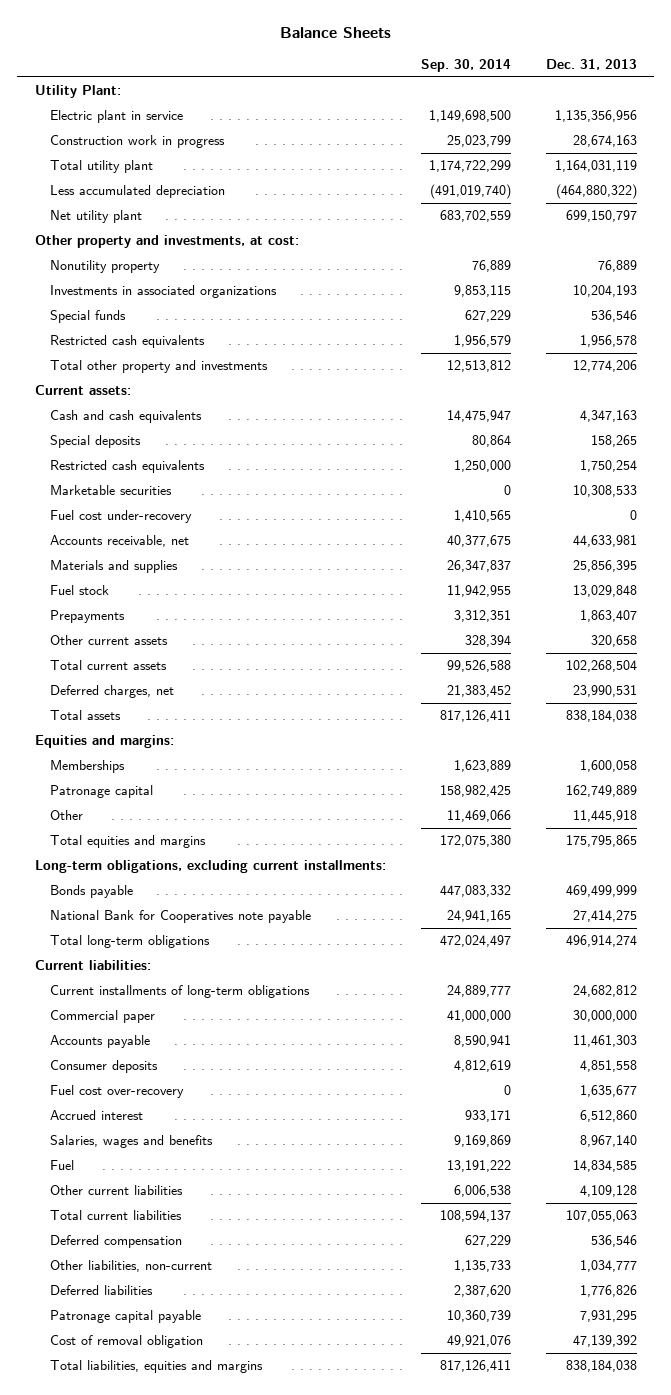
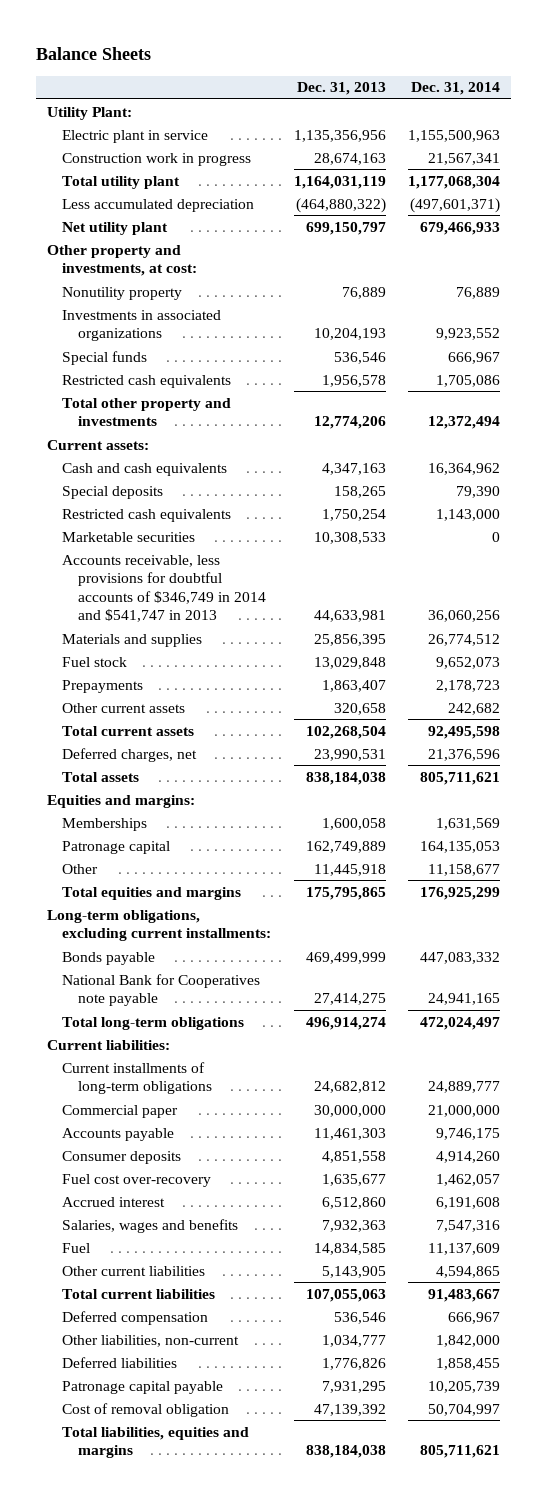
- | Sep. 30, 2014 | Dec. 31, 2013
+ | Dec. 31, 2013 | Dec. 31, 2014
- Fuel cost under-recovery | 1,410,565 | 0
- Accounts receivable, net | 40,377,675 | 44,633,981
+ Accounts receivable, less provisions for doubtful accounts of $346,749 in 2014 and $541,747 in 2013 | 44,633,981 | 36,060,256
- Salaries, wages and benefits | 9,169,869 | 8,967,140
+ Salaries, wages and benefits | 7,932,363 | 7,547,316
- Other current liabilities | 6,006,538 | 4,109,128
+ Other current liabilities | 5,143,905 | 4,594,865

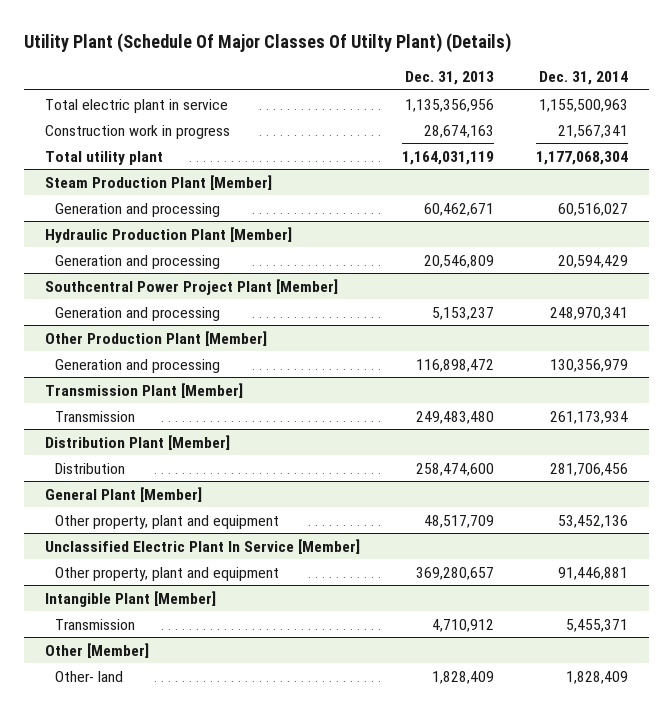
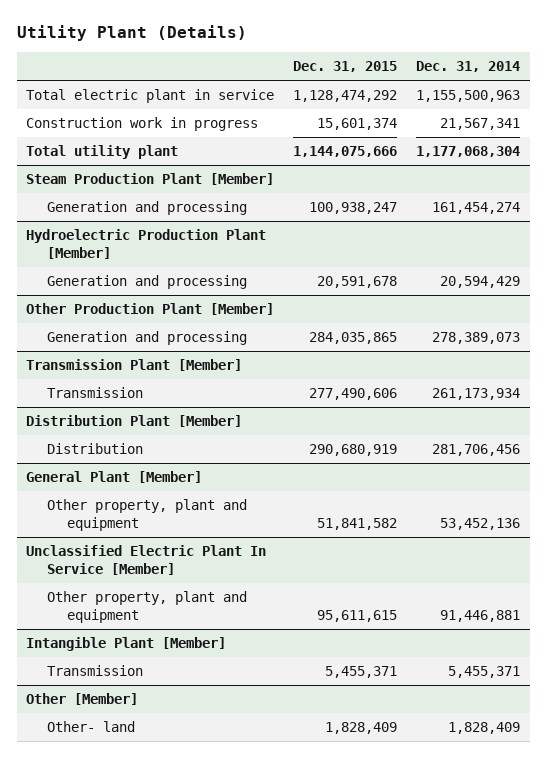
- Utility Plant (Schedule Of Major Classes Of Utilty Plant) (Details)
+ Utility Plant (Details)
- | Dec. 31, 2013 | Dec. 31, 2014
+ | Dec. 31, 2015 | Dec. 31, 2014
@ Steam Production Plant [Member]
- Generation and processing | 60,462,671 | 60,516,027
- Hydraulic Production Plant [Member]
@ Steam Production Plant [Member]
+ Generation and processing | 100,938,247 | 161,454,274
+ Hydroelectric Production Plant [Member]
- Southcentral Power Project Plant [Member]
- Generation and processing | 5,153,237 | 248,970,341
@ Other Production Plant [Member]
- Generation and processing | 116,898,472 | 130,356,979
+ Generation and processing | 284,035,865 | 278,389,073

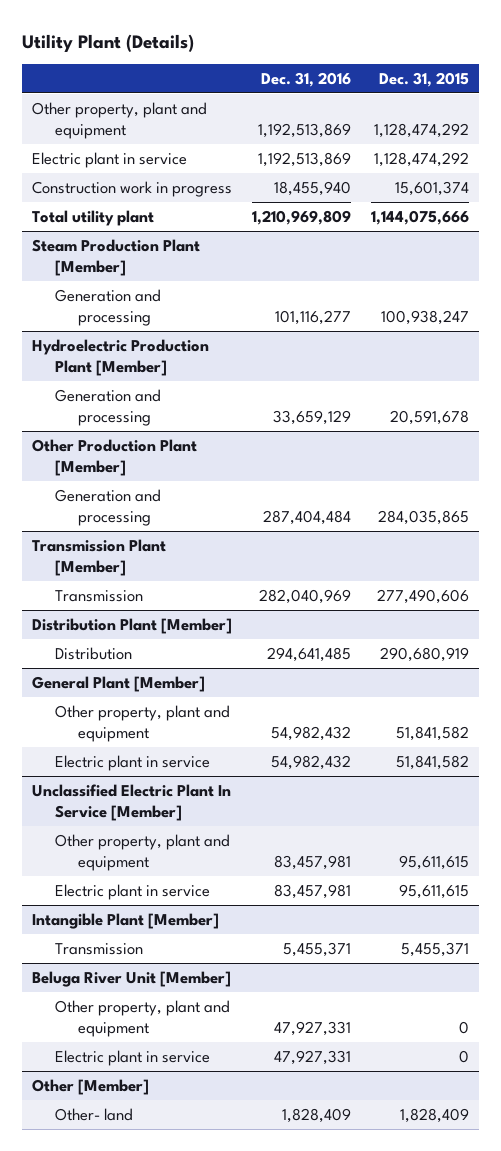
- | Dec. 31, 2015 | Dec. 31, 2014
+ | Dec. 31, 2016 | Dec. 31, 2015
- Total electric plant in service | 1,128,474,292 | 1,155,500,963
+ Other property, plant and equipment | 1,192,513,869 | 1,128,474,292
+ Electric plant in service | 1,192,513,869 | 1,128,474,292
@ General Plant [Member]
+ Electric plant in service | 54,982,432 | 51,841,582
@ Unclassified Electric Plant In Service [Member]
+ Electric plant in service | 83,457,981 | 95,611,615
+ Beluga River Unit [Member]
+ Other property, plant and equipment | 47,927,331 | 0
+ Electric plant in service | 47,927,331 | 0

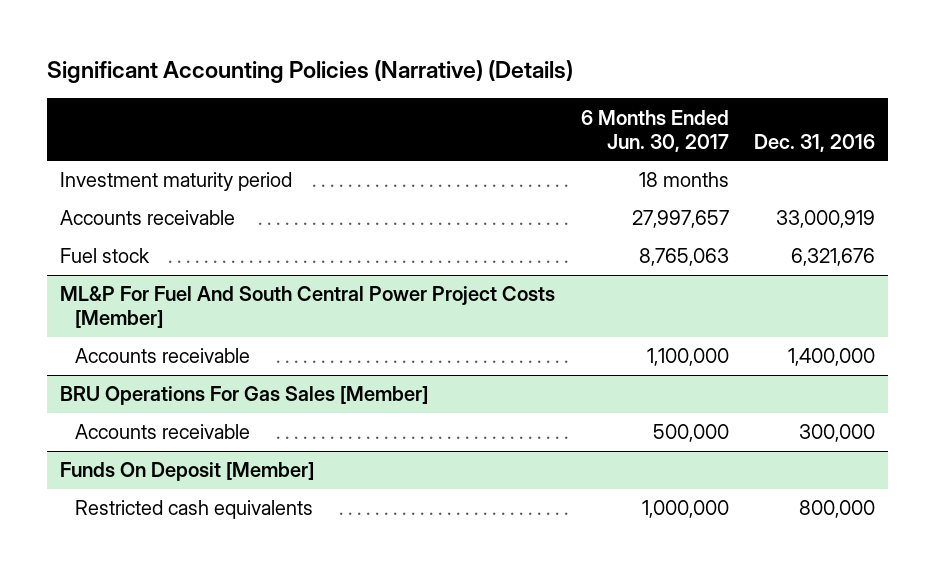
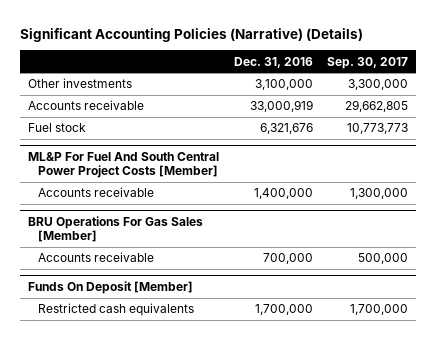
- | 6 Months Ended Jun. 30, 2017 | Dec. 31, 2016
+ | Dec. 31, 2016 | Sep. 30, 2017
- Investment maturity period | 18 months |
+ Other investments | 3,100,000 | 3,300,000
@ BRU Operations For Gas Sales [Member]
- Accounts receivable | 500,000 | 300,000
+ Accounts receivable | 700,000 | 500,000
@ Funds On Deposit [Member]
- Restricted cash equivalents | 1,000,000 | 800,000
+ Restricted cash equivalents | 1,700,000 | 1,700,000

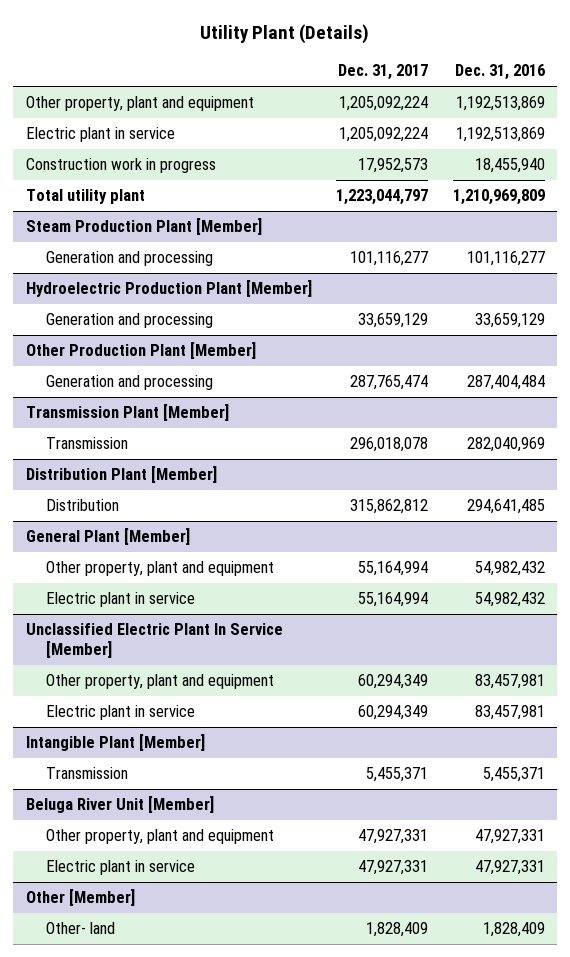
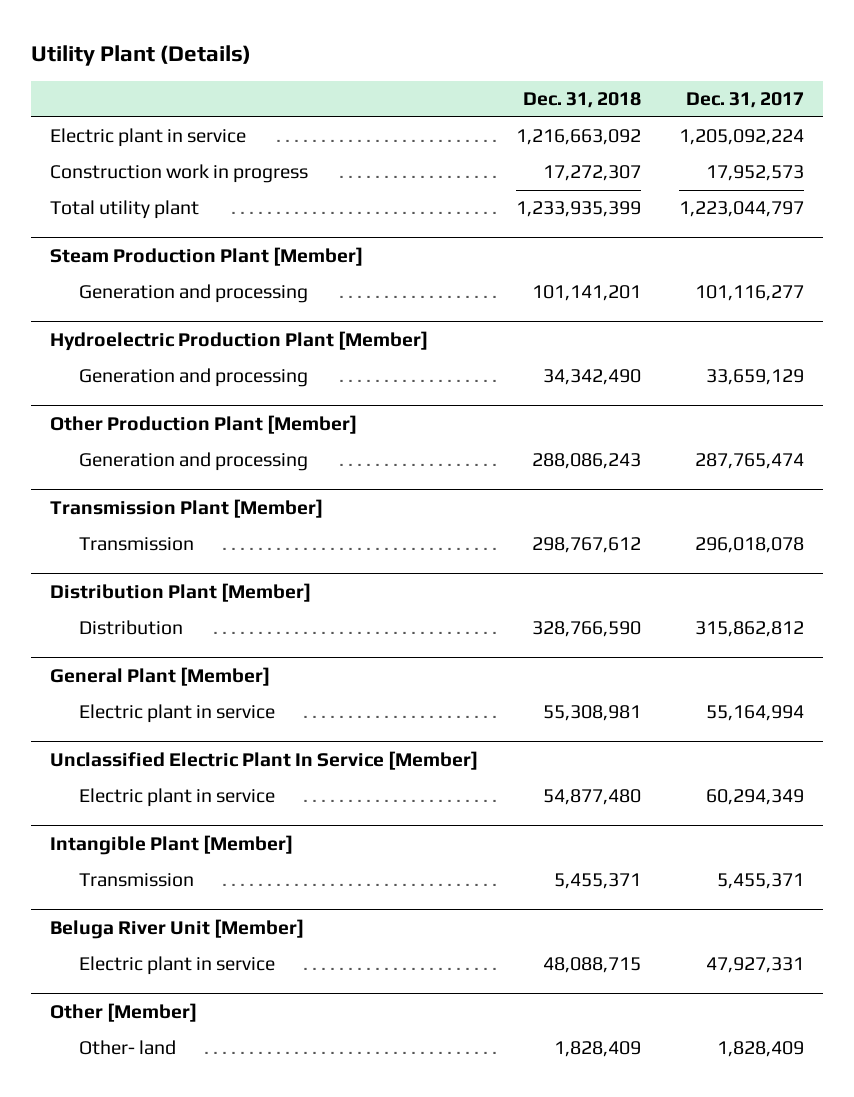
- | Dec. 31, 2017 | Dec. 31, 2016
+ | Dec. 31, 2018 | Dec. 31, 2017
- Other property, plant and equipment | 1,205,092,224 | 1,192,513,869
@ General Plant [Member]
- Other property, plant and equipment | 55,164,994 | 54,982,432
@ Unclassified Electric Plant In Service [Member]
- Other property, plant and equipment | 60,294,349 | 83,457,981
@ Beluga River Unit [Member]
- Other property, plant and equipment | 47,927,331 | 47,927,331

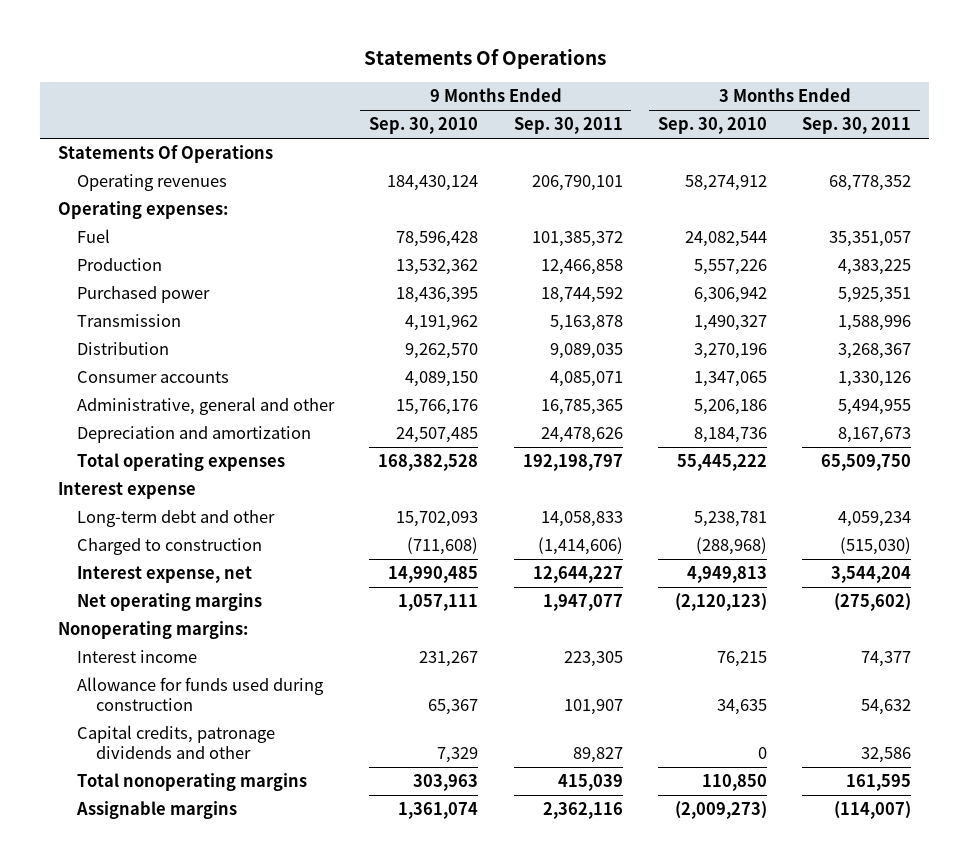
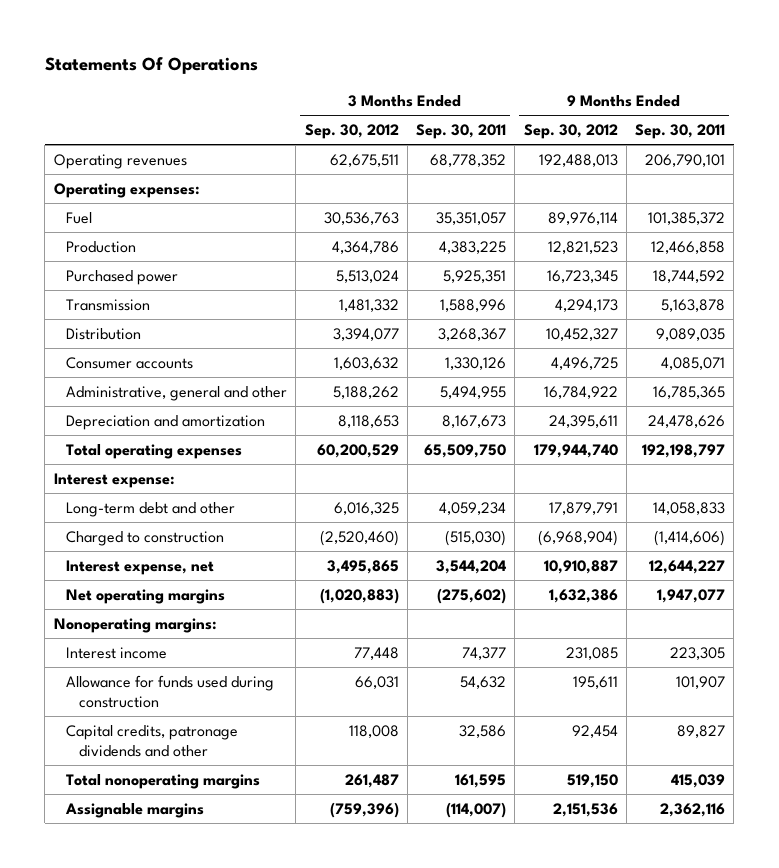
- | 9 Months Ended Sep. 30, 2010 | 9 Months Ended Sep. 30, 2011 | 3 Months Ended Sep. 30, 2010 | 3 Months Ended Sep. 30, 2011
+ | 3 Months Ended Sep. 30, 2012 | 3 Months Ended Sep. 30, 2011 | 9 Months Ended Sep. 30, 2012 | 9 Months Ended Sep. 30, 2011
- Statements Of Operations
- Interest expense
+ Interest expense:

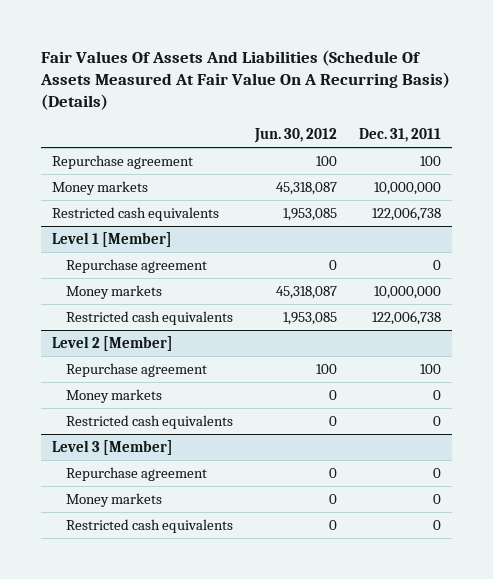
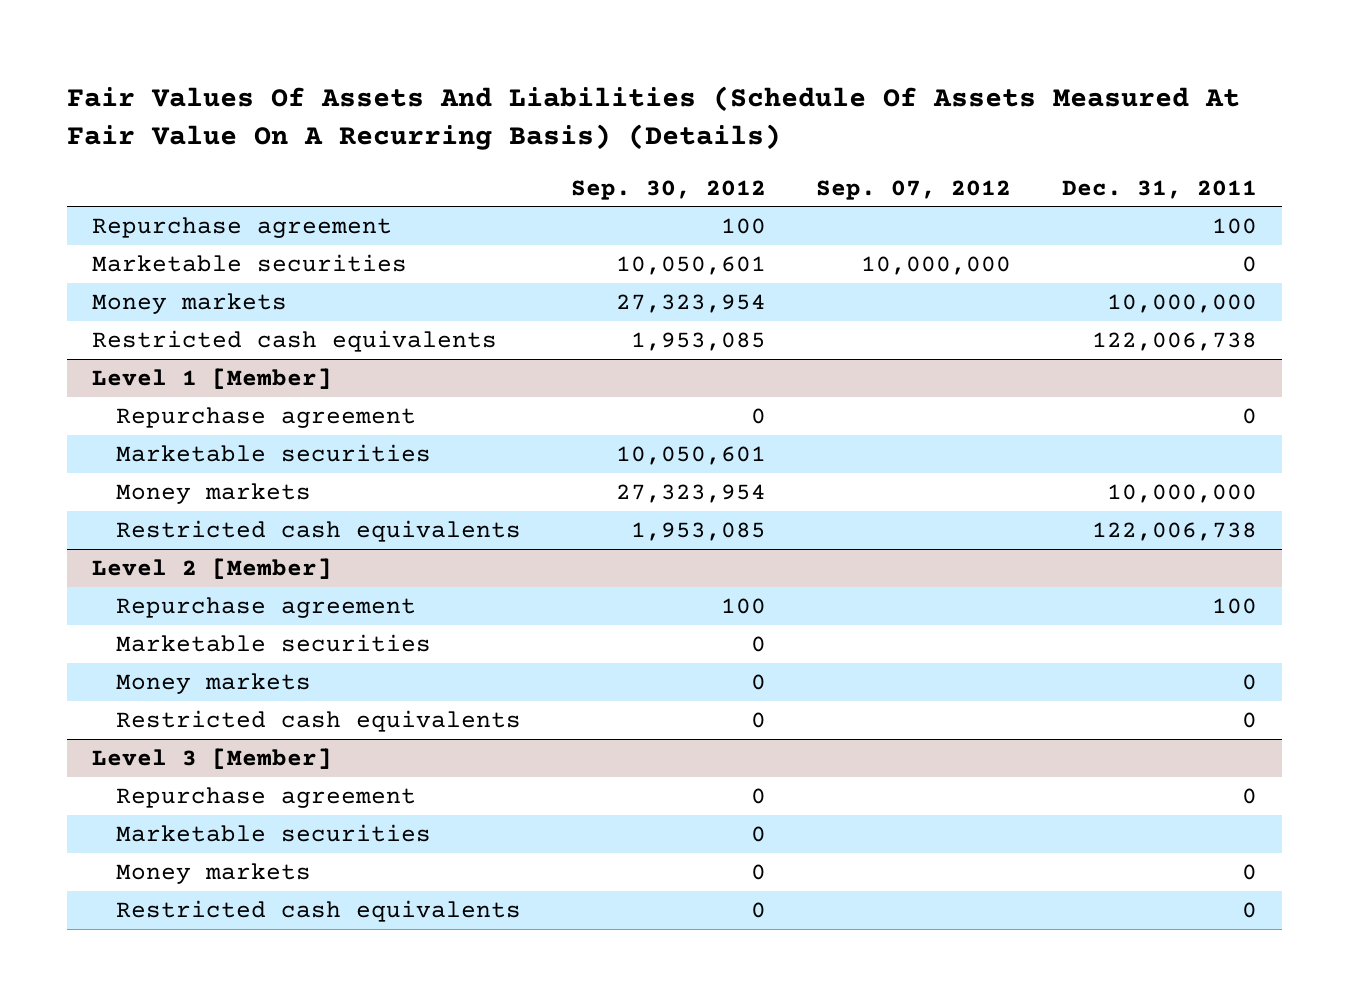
- | Jun. 30, 2012 | Dec. 31, 2011
+ | Sep. 30, 2012 | Sep. 07, 2012 | Dec. 31, 2011
+ Marketable securities | 10,050,601 | 10,000,000 | 0
@ Level 1 [Member]
+ Marketable securities | 10,050,601 | |
@ Level 2 [Member]
+ Marketable securities | 0 | |
@ Level 3 [Member]
+ Marketable securities | 0 | |

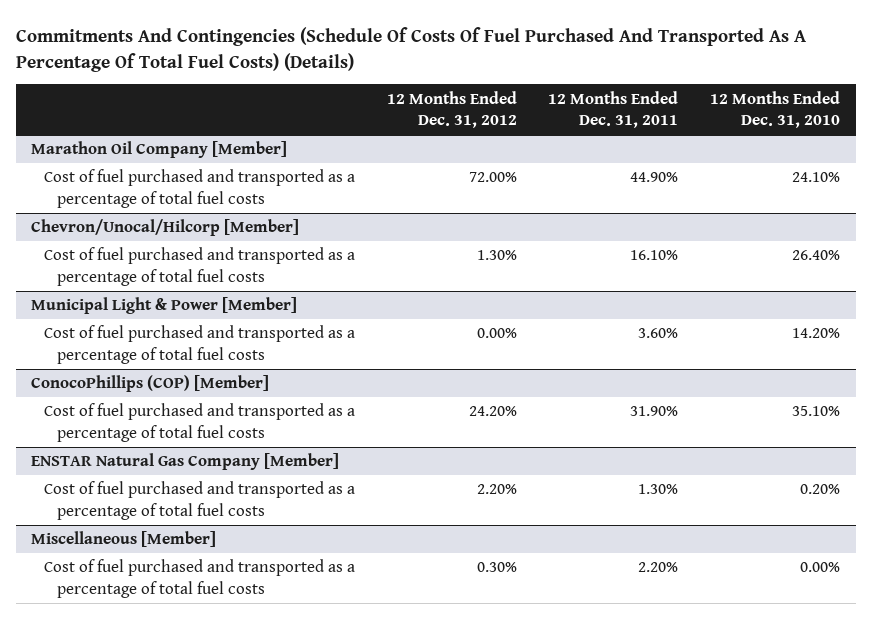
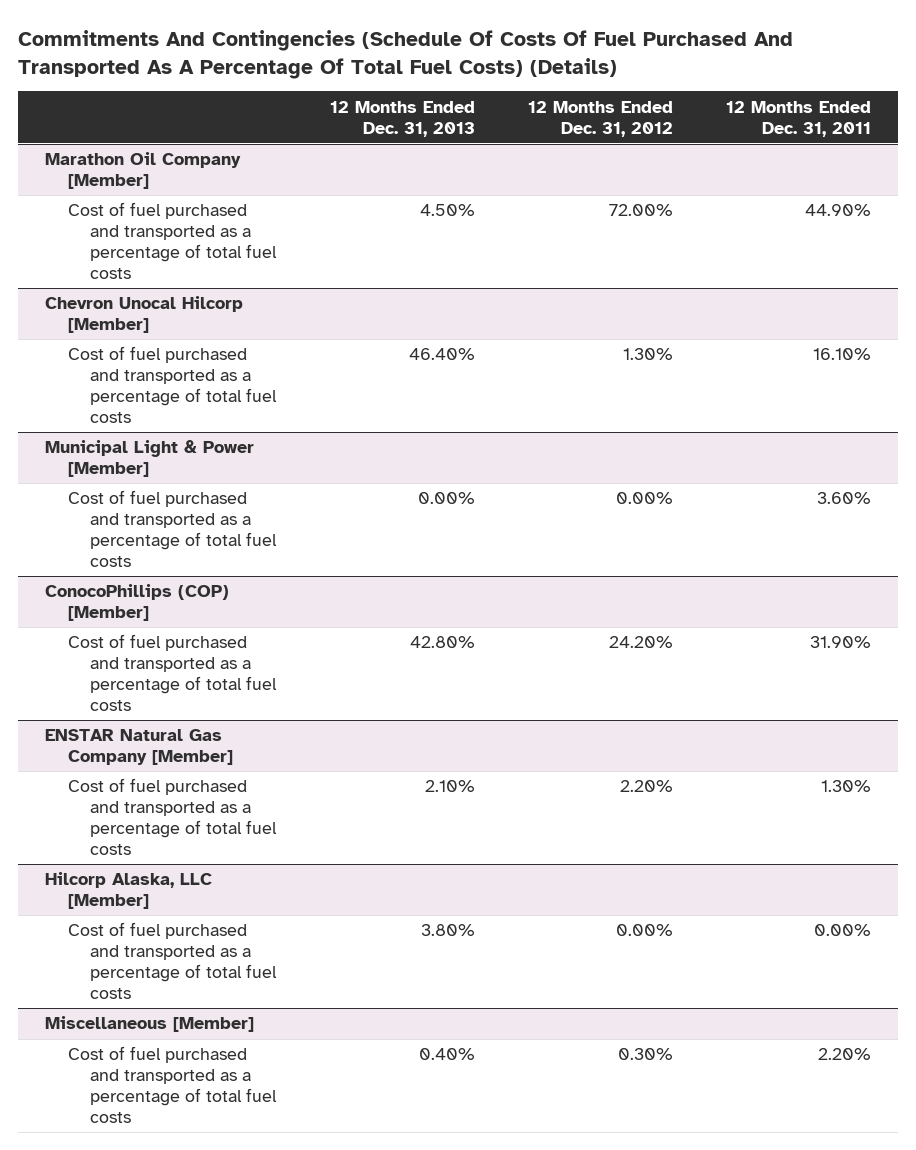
- | 12 Months Ended Dec. 31, 2012 | 12 Months Ended Dec. 31, 2011 | 12 Months Ended Dec. 31, 2010
+ | 12 Months Ended Dec. 31, 2013 | 12 Months Ended Dec. 31, 2012 | 12 Months Ended Dec. 31, 2011
- Chevron/Unocal/Hilcorp [Member]
+ Chevron Unocal Hilcorp [Member]
+ Hilcorp Alaska, LLC [Member]
+ Cost of fuel purchased and transported as a percentage of total fuel costs | 3.80% | 0.00% | 0.00%

